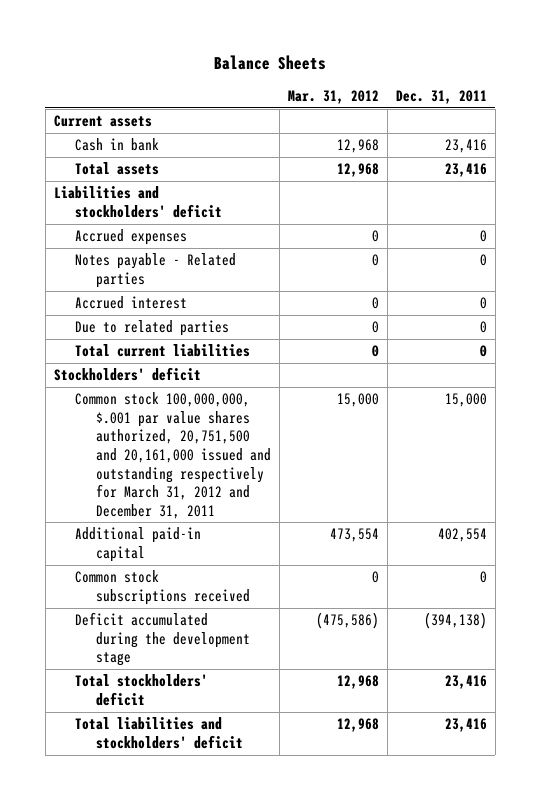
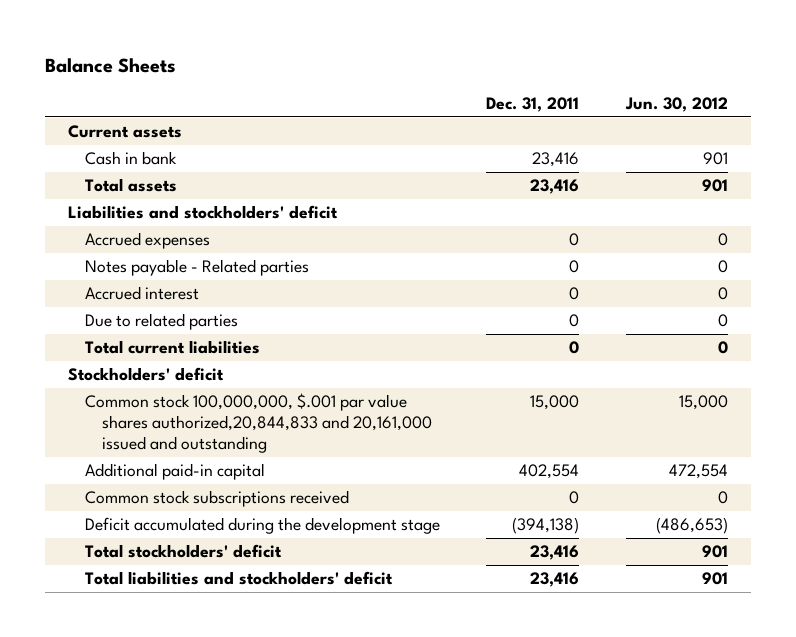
- | Mar. 31, 2012 | Dec. 31, 2011
+ | Dec. 31, 2011 | Jun. 30, 2012
- Common stock 100,000,000, $.001 par value shares authorized, 20,751,500 and 20,161,000 issued and outstanding respectively for March 31, 2012 and December 31, 2011 | 15,000 | 15,000
+ Common stock 100,000,000, $.001 par value shares authorized,20,844,833 and 20,161,000 issued and outstanding | 15,000 | 15,000

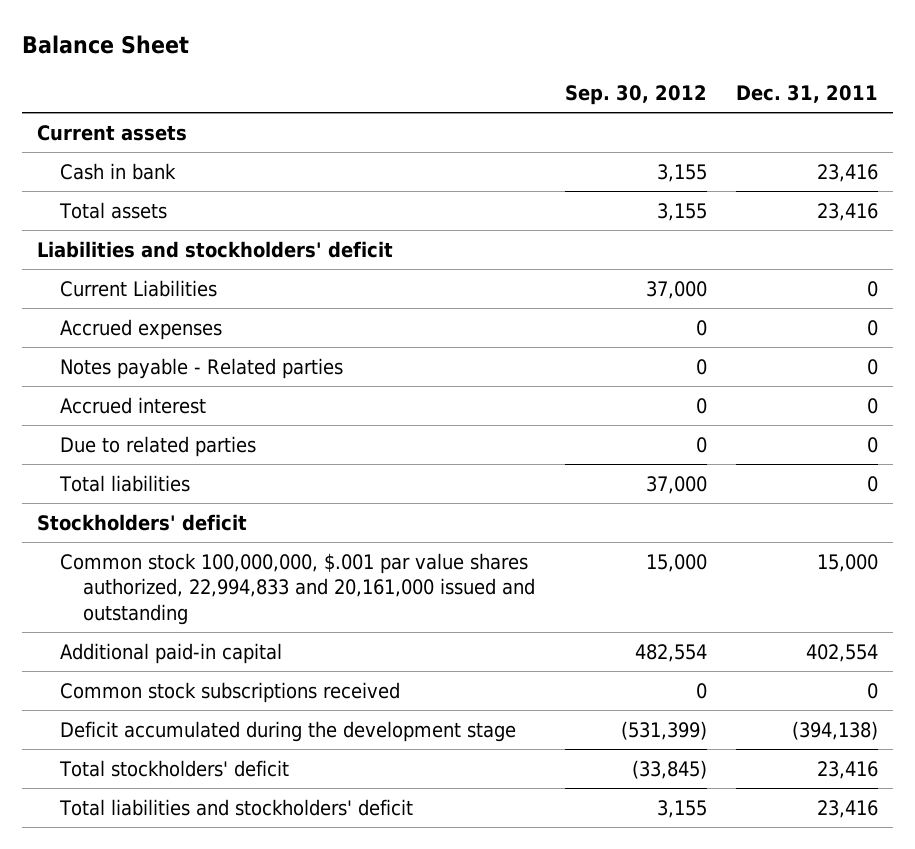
- Balance Sheets
+ Balance Sheet
- | Dec. 31, 2011 | Jun. 30, 2012
+ | Sep. 30, 2012 | Dec. 31, 2011
+ Current Liabilities | 37,000 | 0
- Total current liabilities | 0 | 0
+ Total liabilities | 37,000 | 0
- Common stock 100,000,000, $.001 par value shares authorized,20,844,833 and 20,161,000 issued and outstanding | 15,000 | 15,000
+ Common stock 100,000,000, $.001 par value shares authorized, 22,994,833 and 20,161,000 issued and outstanding | 15,000 | 15,000

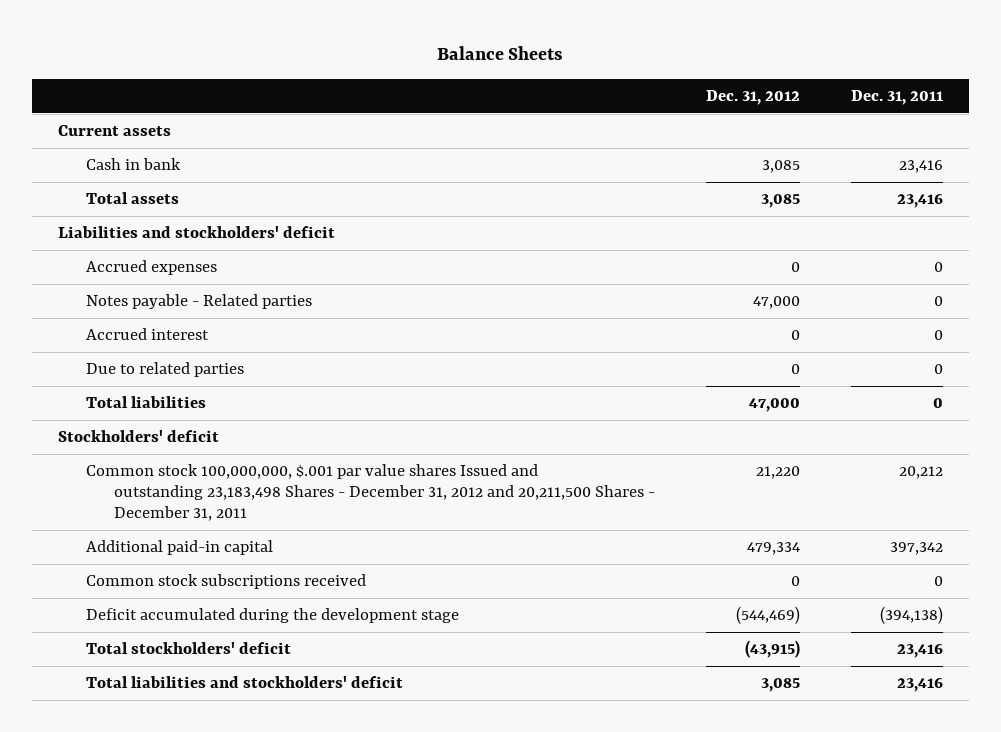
- Balance Sheet
+ Balance Sheets
- | Sep. 30, 2012 | Dec. 31, 2011
+ | Dec. 31, 2012 | Dec. 31, 2011
- Current Liabilities | 37,000 | 0
- Common stock 100,000,000, $.001 par value shares authorized, 22,994,833 and 20,161,000 issued and outstanding | 15,000 | 15,000
- Additional paid-in capital | 482,554 | 402,554
+ Common stock 100,000,000, $.001 par value shares Issued and outstanding 23,183,498 Shares - December 31, 2012 and 20,211,500 Shares - December 31, 2011 | 21,220 | 20,212
+ Additional paid-in capital | 479,334 | 397,342

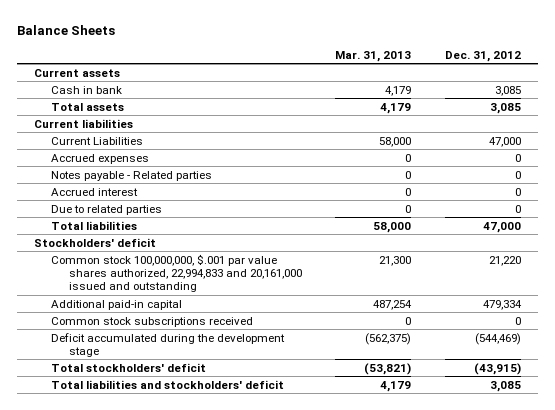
- | Dec. 31, 2012 | Dec. 31, 2011
+ | Mar. 31, 2013 | Dec. 31, 2012
- Liabilities and stockholders' deficit
+ Current liabilities
+ Current Liabilities | 58,000 | 47,000
- Notes payable - Related parties | 47,000 | 0
+ Notes payable - Related parties | 0 | 0
- Common stock 100,000,000, $.001 par value shares Issued and outstanding 23,183,498 Shares - December 31, 2012 and 20,211,500 Shares - December 31, 2011 | 21,220 | 20,212
+ Common stock 100,000,000, $.001 par value shares authorized, 22,994,833 and 20,161,000 issued and outstanding | 21,300 | 21,220

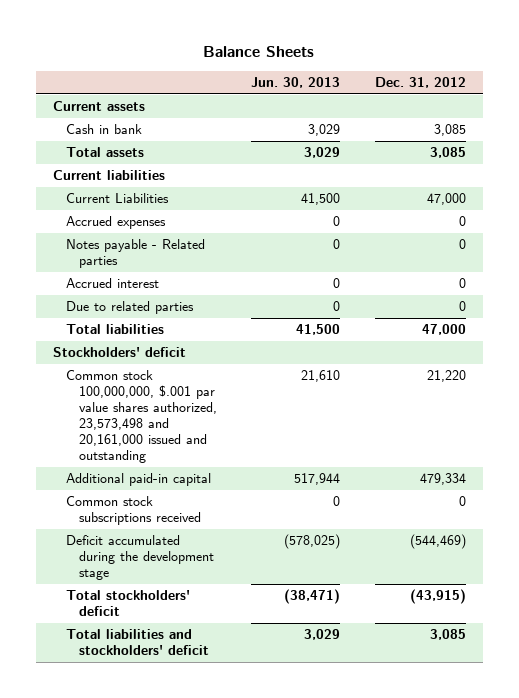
- | Mar. 31, 2013 | Dec. 31, 2012
+ | Jun. 30, 2013 | Dec. 31, 2012
- Common stock 100,000,000, $.001 par value shares authorized, 22,994,833 and 20,161,000 issued and outstanding | 21,300 | 21,220
+ Common stock 100,000,000, $.001 par value shares authorized, 23,573,498 and 20,161,000 issued and outstanding | 21,610 | 21,220

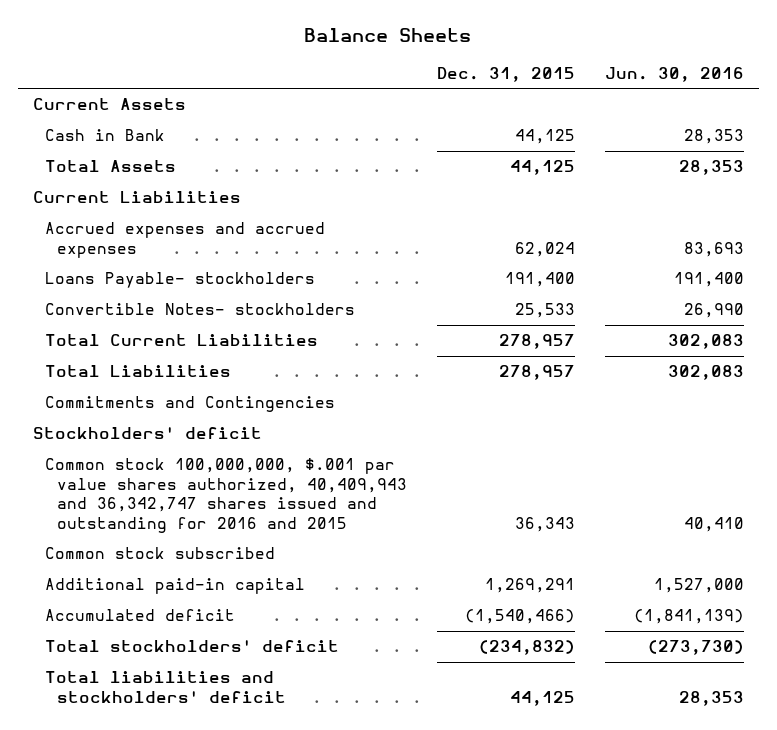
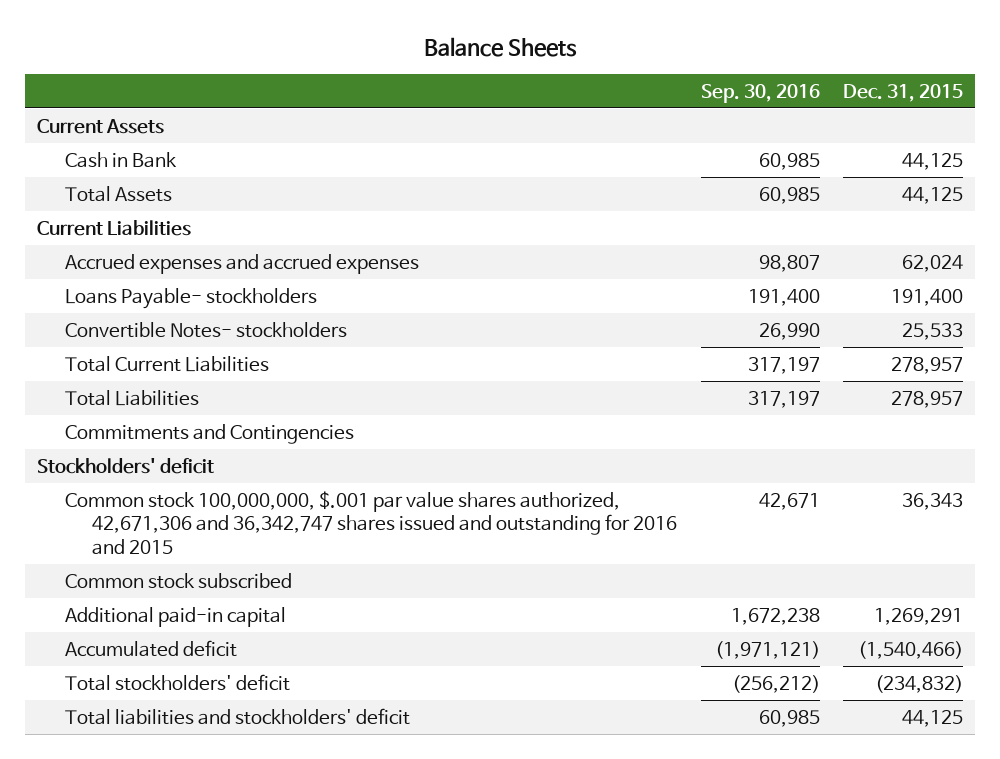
- | Dec. 31, 2015 | Jun. 30, 2016
+ | Sep. 30, 2016 | Dec. 31, 2015
- Common stock 100,000,000, $.001 par value shares authorized, 40,409,943 and 36,342,747 shares issued and outstanding for 2016 and 2015 | 36,343 | 40,410
+ Common stock 100,000,000, $.001 par value shares authorized, 42,671,306 and 36,342,747 shares issued and outstanding for 2016 and 2015 | 42,671 | 36,343

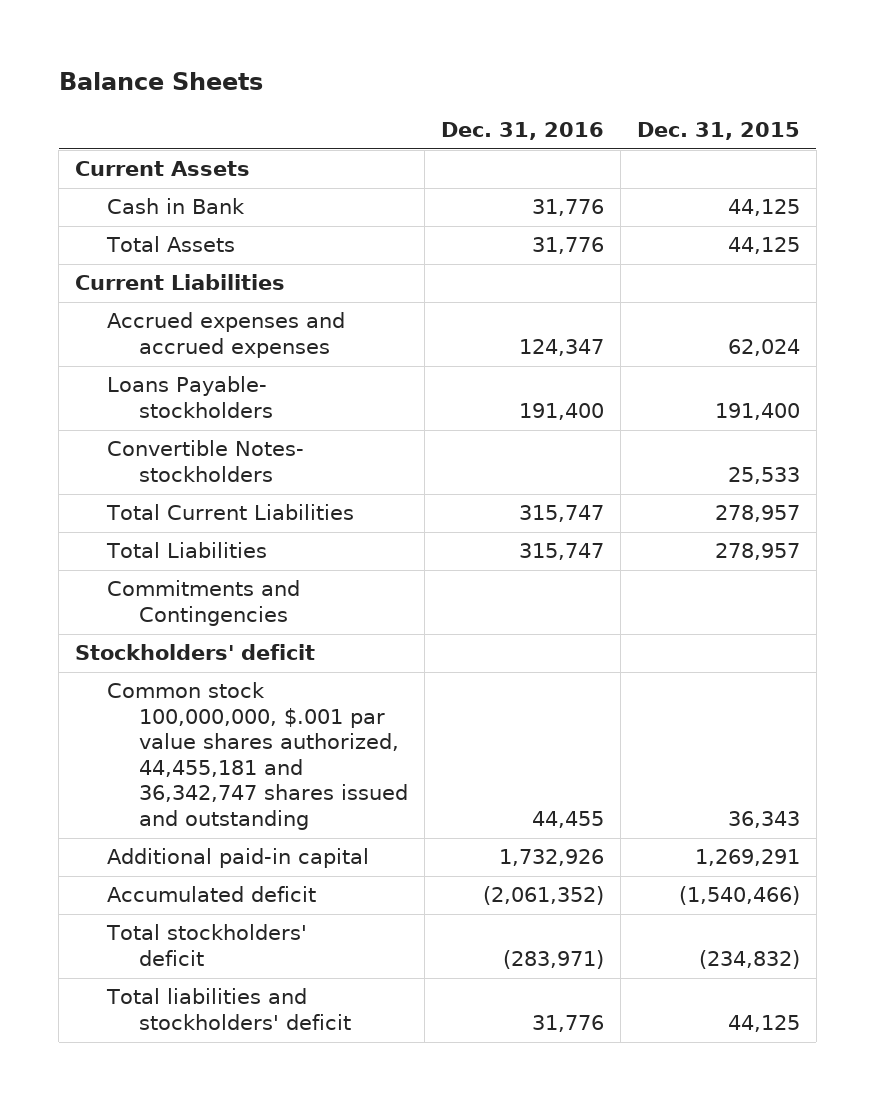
- | Sep. 30, 2016 | Dec. 31, 2015
+ | Dec. 31, 2016 | Dec. 31, 2015
- Common stock 100,000,000, $.001 par value shares authorized, 42,671,306 and 36,342,747 shares issued and outstanding for 2016 and 2015 | 42,671 | 36,343
- Common stock subscribed
+ Common stock 100,000,000, $.001 par value shares authorized, 44,455,181 and 36,342,747 shares issued and outstanding | 44,455 | 36,343

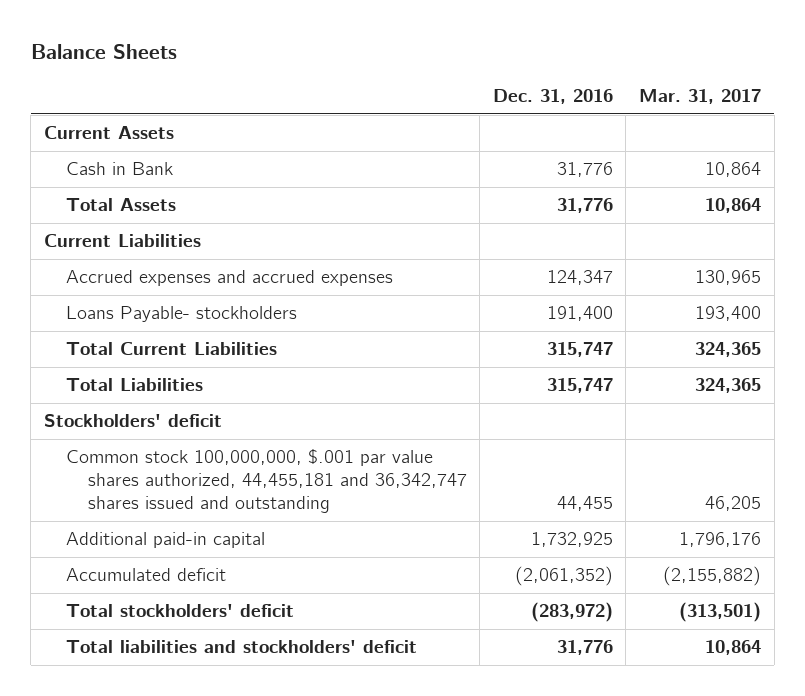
- | Dec. 31, 2016 | Dec. 31, 2015
+ | Dec. 31, 2016 | Mar. 31, 2017
- Convertible Notes- stockholders | | 25,533
- Commitments and Contingencies
- Additional paid-in capital | 1,732,926 | 1,269,291
+ Additional paid-in capital | 1,732,925 | 1,796,176
- Total stockholders' deficit | (283,971) | (234,832)
+ Total stockholders' deficit | (283,972) | (313,501)

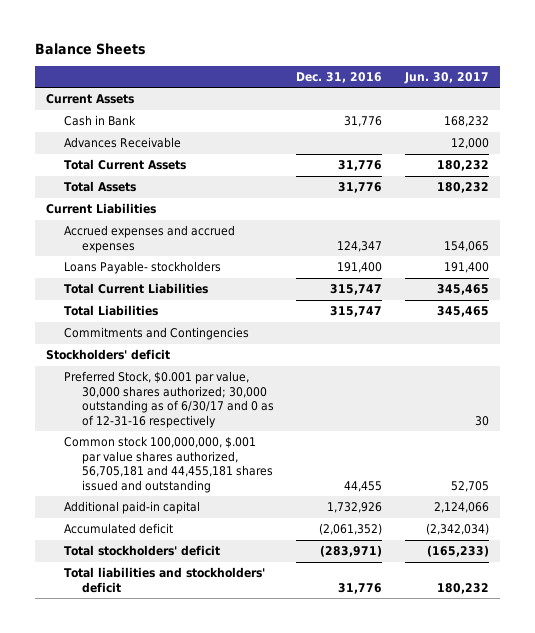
- | Dec. 31, 2016 | Mar. 31, 2017
+ | Dec. 31, 2016 | Jun. 30, 2017
+ Advances Receivable | | 12,000
+ Total Current Assets | 31,776 | 180,232
+ Commitments and Contingencies
- Common stock 100,000,000, $.001 par value shares authorized, 44,455,181 and 36,342,747 shares issued and outstanding | 44,455 | 46,205
- Additional paid-in capital | 1,732,925 | 1,796,176
+ Preferred Stock, $0.001 par value, 30,000 shares authorized; 30,000 outstanding as of 6/30/17 and 0 as of 12-31-16 respectively | | 30
+ Common stock 100,000,000, $.001 par value shares authorized, 56,705,181 and 44,455,181 shares issued and outstanding | 44,455 | 52,705
+ Additional paid-in capital | 1,732,926 | 2,124,066
- Total stockholders' deficit | (283,972) | (313,501)
+ Total stockholders' deficit | (283,971) | (165,233)

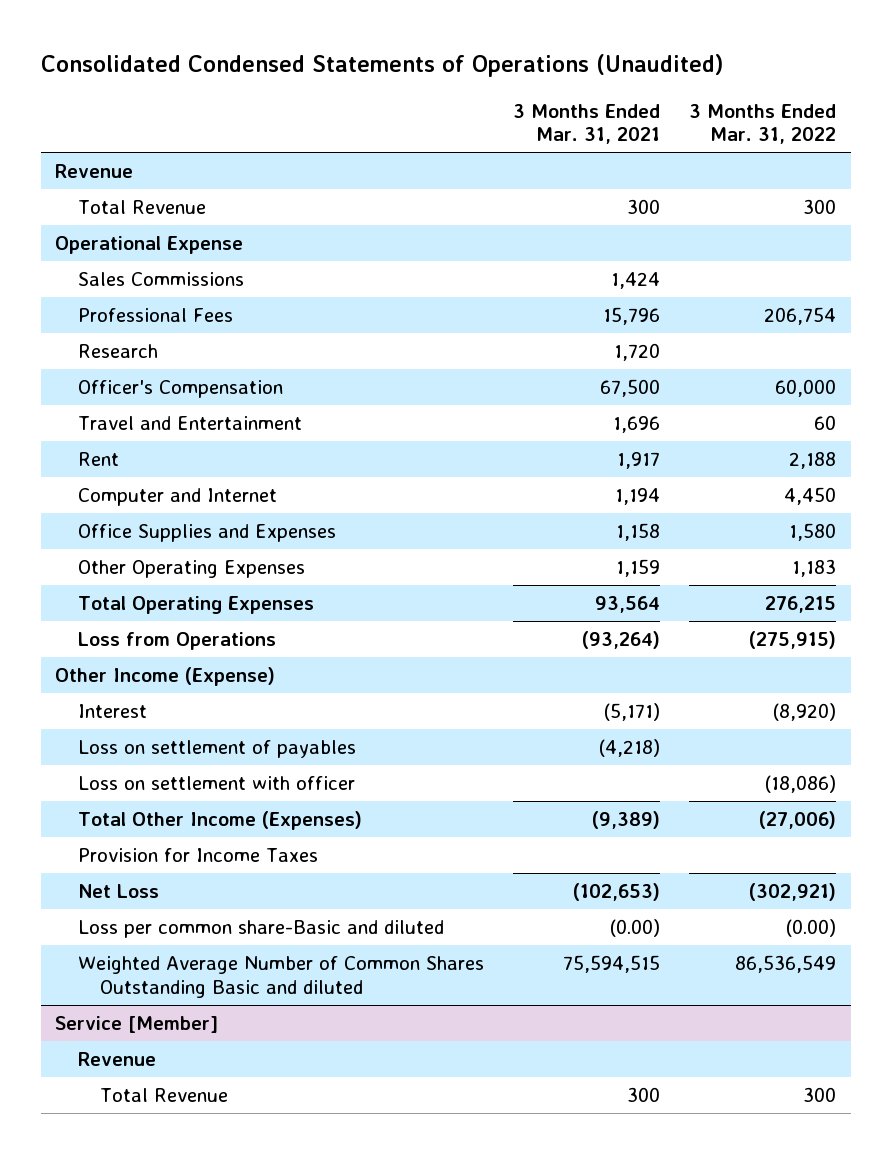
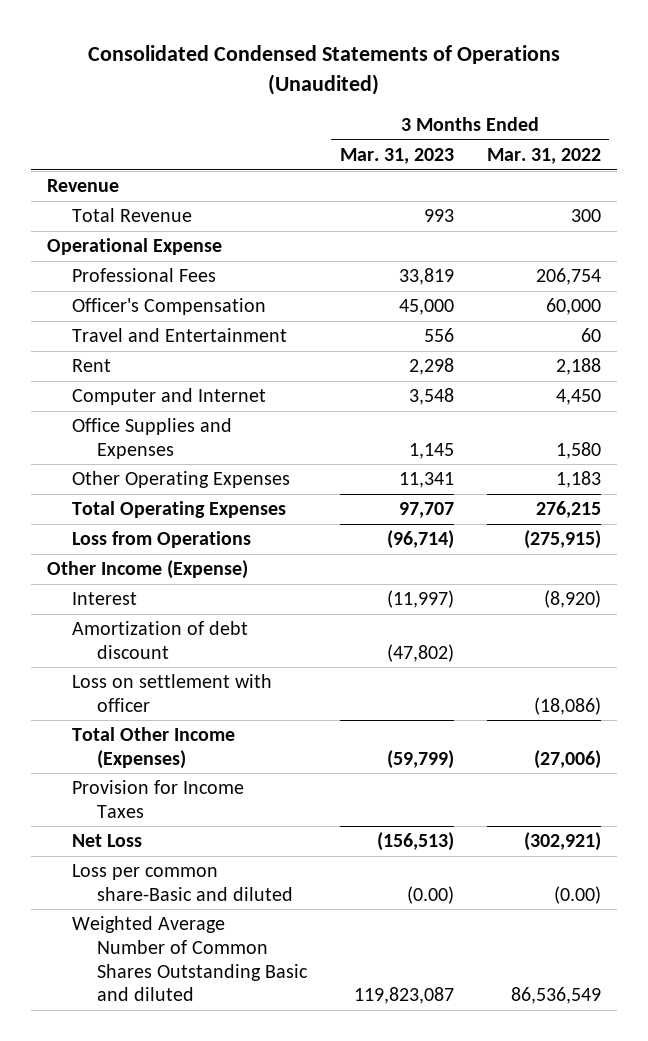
- | 3 Months Ended Mar. 31, 2021 | 3 Months Ended Mar. 31, 2022
+ | 3 Months Ended Mar. 31, 2023 | 3 Months Ended Mar. 31, 2022
- Sales Commissions | 1,424 |
- Research | 1,720 |
- Loss on settlement of payables | (4,218) |
+ Amortization of debt discount | (47,802) |
- Service [Member]
- Revenue
- Total Revenue | 300 | 300

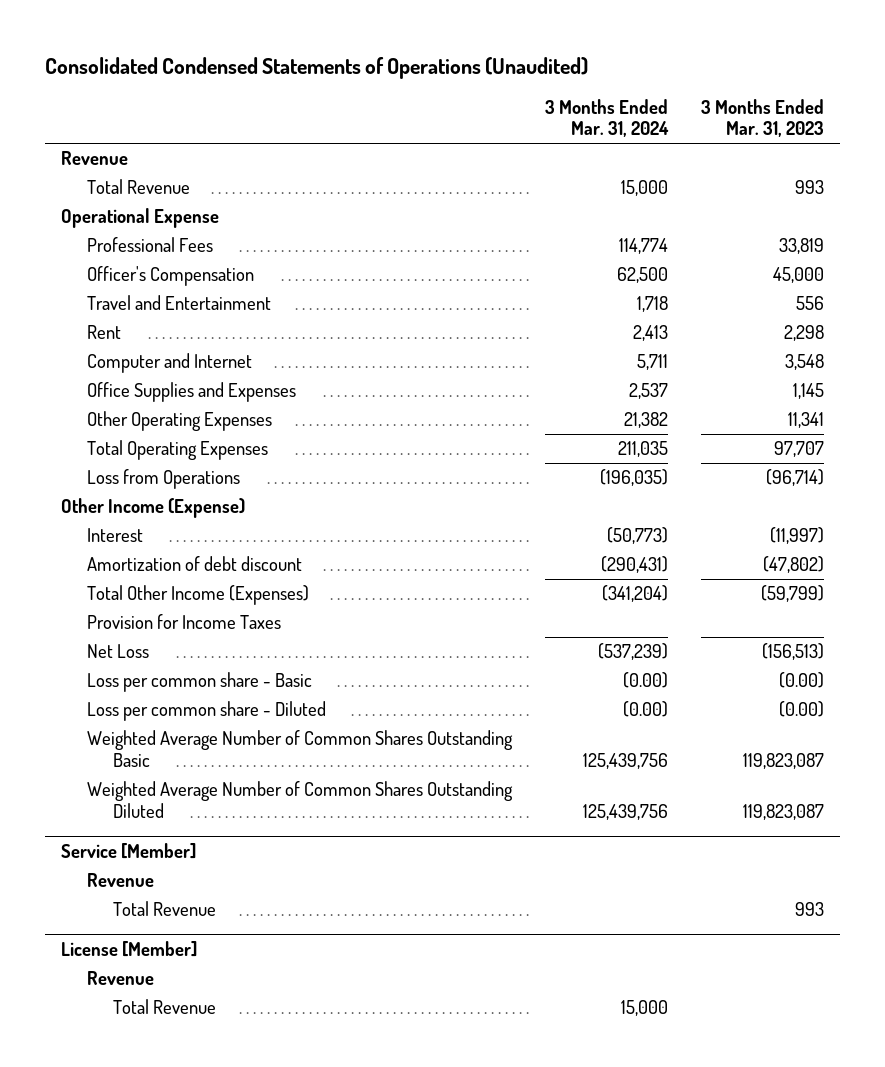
- | 3 Months Ended Mar. 31, 2023 | 3 Months Ended Mar. 31, 2022
+ | 3 Months Ended Mar. 31, 2024 | 3 Months Ended Mar. 31, 2023
- Loss on settlement with officer | | (18,086)
- Loss per common share-Basic and diluted | (0.00) | (0.00)
- Weighted Average Number of Common Shares Outstanding Basic and diluted | 119,823,087 | 86,536,549
+ Loss per common share - Basic | (0.00) | (0.00)
+ Loss per common share - Diluted | (0.00) | (0.00)
+ Weighted Average Number of Common Shares Outstanding Basic | 125,439,756 | 119,823,087
+ Weighted Average Number of Common Shares Outstanding Diluted | 125,439,756 | 119,823,087
+ Service [Member]
+ Revenue
+ Total Revenue | | 993
+ License [Member]
+ Revenue
+ Total Revenue | 15,000 |

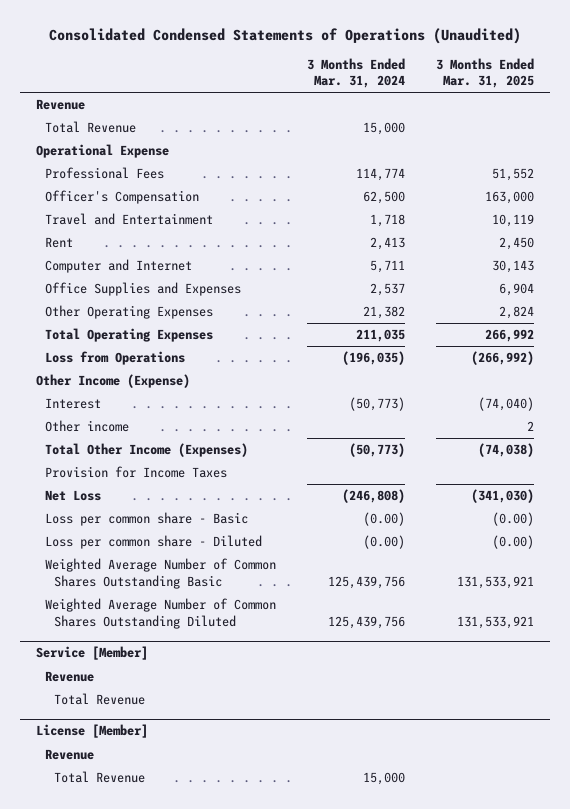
- | 3 Months Ended Mar. 31, 2024 | 3 Months Ended Mar. 31, 2023
+ | 3 Months Ended Mar. 31, 2024 | 3 Months Ended Mar. 31, 2025
- Amortization of debt discount | (290,431) | (47,802)
- Total Other Income (Expenses) | (341,204) | (59,799)
+ Other income | | 2
+ Total Other Income (Expenses) | (50,773) | (74,038)
- Net Loss | (537,239) | (156,513)
+ Net Loss | (246,808) | (341,030)

